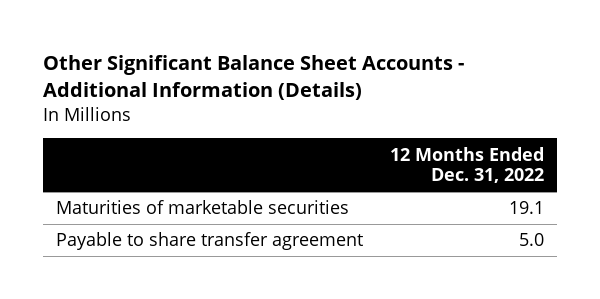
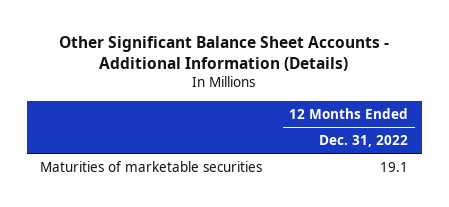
- Payable to share transfer agreement | 5.0

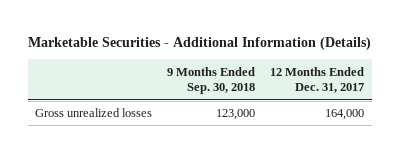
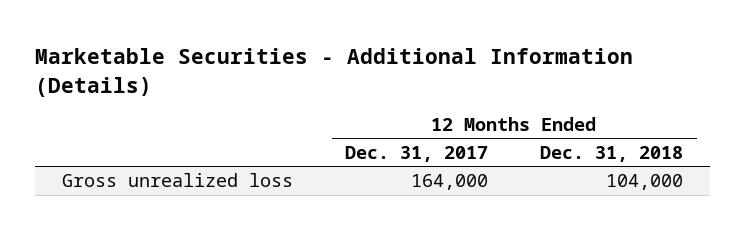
- | 9 Months Ended Sep. 30, 2018 | 12 Months Ended Dec. 31, 2017
+ | 12 Months Ended Dec. 31, 2017 | 12 Months Ended Dec. 31, 2018
- Gross unrealized losses | 123,000 | 164,000
+ Gross unrealized loss | 164,000 | 104,000

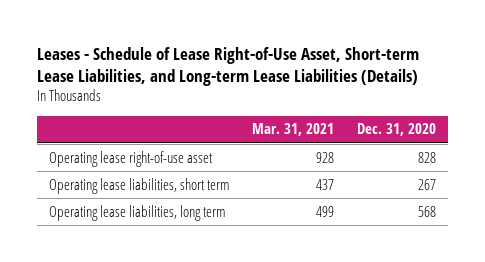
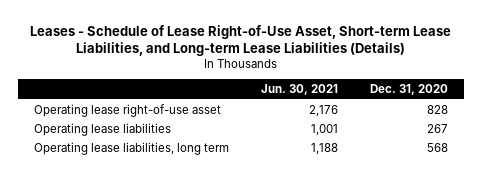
- | Mar. 31, 2021 | Dec. 31, 2020
+ | Jun. 30, 2021 | Dec. 31, 2020
- Operating lease liabilities, short term | 437 | 267
+ Operating lease liabilities | 1,001 | 267

